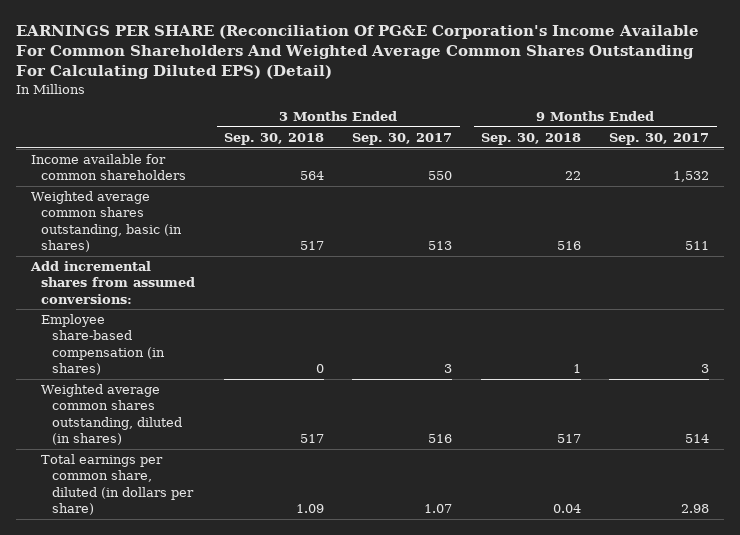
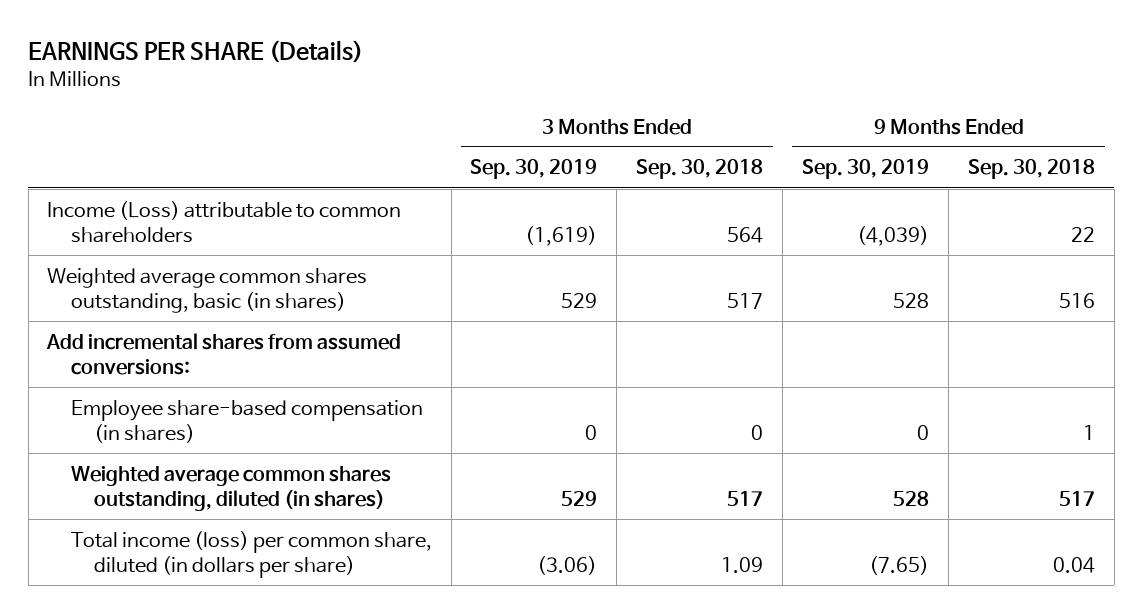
- EARNINGS PER SHARE (Reconciliation Of PG&E Corporation's Income Available For Common Shareholders And Weighted Average Common Shares Outstanding For Calculating Diluted EPS) (Detail)
+ EARNINGS PER SHARE (Details)
- | 3 Months Ended Sep. 30, 2018 | 3 Months Ended Sep. 30, 2017 | 9 Months Ended Sep. 30, 2018 | 9 Months Ended Sep. 30, 2017
+ | 3 Months Ended Sep. 30, 2019 | 3 Months Ended Sep. 30, 2018 | 9 Months Ended Sep. 30, 2019 | 9 Months Ended Sep. 30, 2018
- Income available for common shareholders | 564 | 550 | 22 | 1,532
+ Income (Loss) attributable to common shareholders | (1,619) | 564 | (4,039) | 22
- Total earnings per common share, diluted (in dollars per share) | 1.09 | 1.07 | 0.04 | 2.98
+ Total income (loss) per common share, diluted (in dollars per share) | (3.06) | 1.09 | (7.65) | 0.04

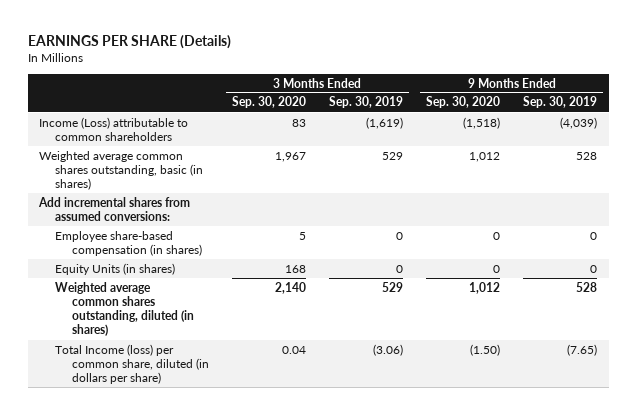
- | 3 Months Ended Sep. 30, 2019 | 3 Months Ended Sep. 30, 2018 | 9 Months Ended Sep. 30, 2019 | 9 Months Ended Sep. 30, 2018
+ | 3 Months Ended Sep. 30, 2020 | 3 Months Ended Sep. 30, 2019 | 9 Months Ended Sep. 30, 2020 | 9 Months Ended Sep. 30, 2019
+ Equity Units (in shares) | 168 | 0 | 0 | 0
- Total income (loss) per common share, diluted (in dollars per share) | (3.06) | 1.09 | (7.65) | 0.04
+ Total Income (loss) per common share, diluted (in dollars per share) | 0.04 | (3.06) | (1.50) | (7.65)

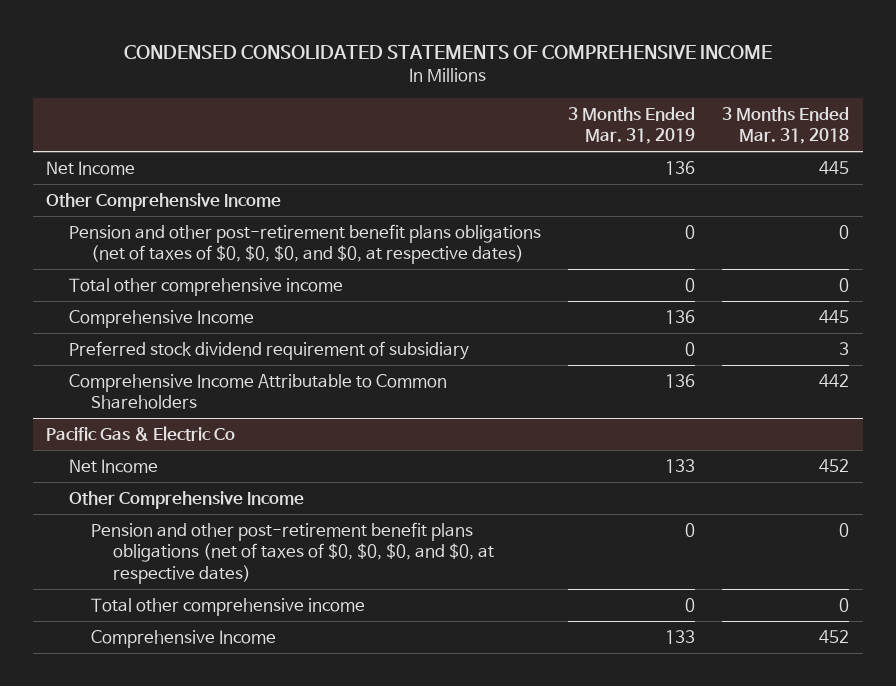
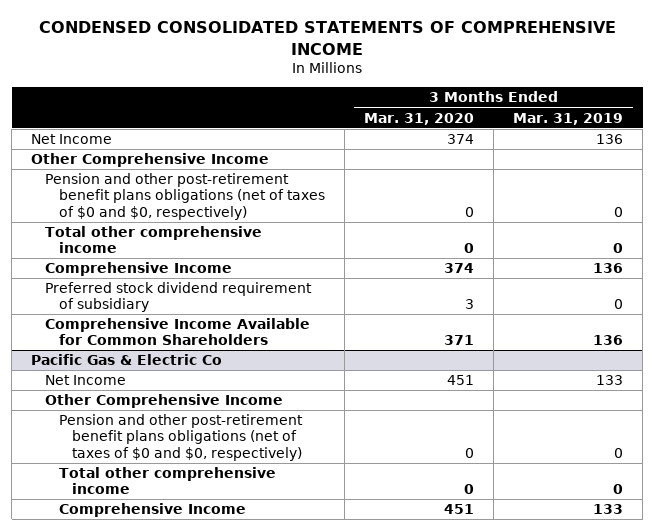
- | 3 Months Ended Mar. 31, 2019 | 3 Months Ended Mar. 31, 2018
+ | 3 Months Ended Mar. 31, 2020 | 3 Months Ended Mar. 31, 2019
- Pension and other post-retirement benefit plans obligations (net of taxes of $0, $0, $0, and $0, at respective dates) | 0 | 0
+ Pension and other post-retirement benefit plans obligations (net of taxes of $0 and $0, respectively) | 0 | 0
- Comprehensive Income Attributable to Common Shareholders | 136 | 442
+ Comprehensive Income Available for Common Shareholders | 371 | 136
@ Pacific Gas & Electric Co
- Pension and other post-retirement benefit plans obligations (net of taxes of $0, $0, $0, and $0, at respective dates) | 0 | 0
+ Pension and other post-retirement benefit plans obligations (net of taxes of $0 and $0, respectively) | 0 | 0

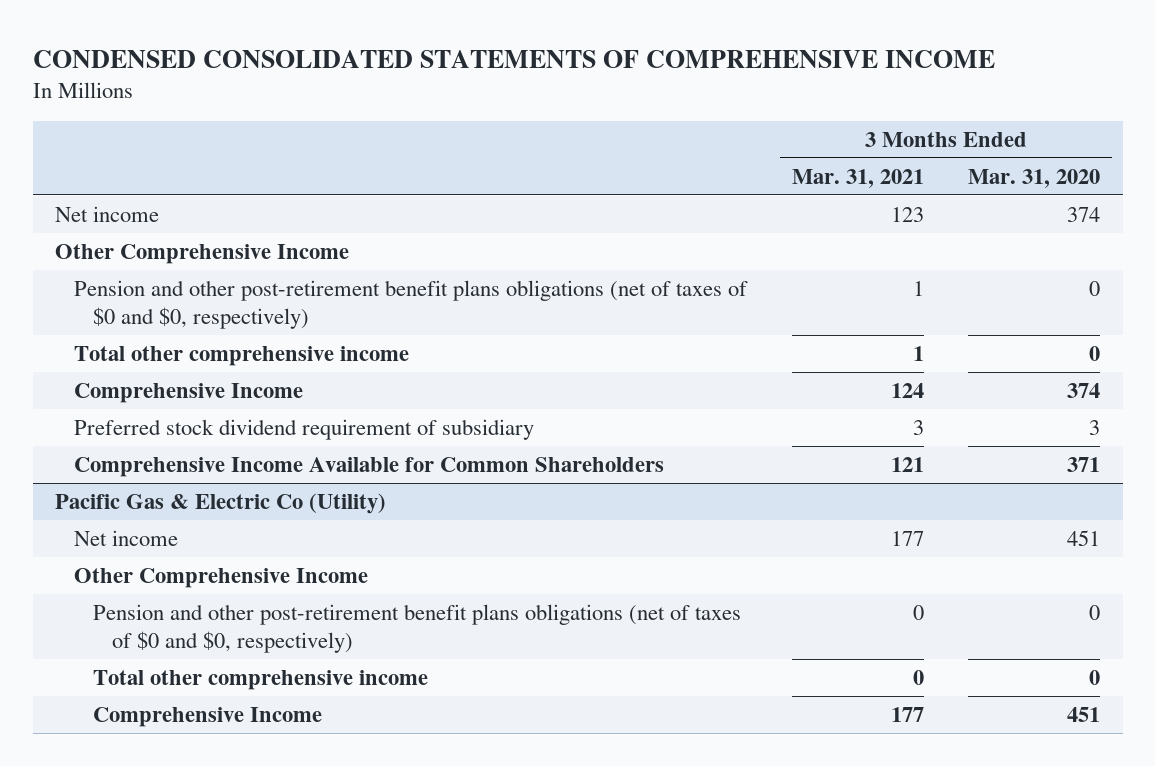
- | 3 Months Ended Mar. 31, 2020 | 3 Months Ended Mar. 31, 2019
+ | 3 Months Ended Mar. 31, 2021 | 3 Months Ended Mar. 31, 2020
- Net Income | 374 | 136
+ Net income | 123 | 374
- Pacific Gas & Electric Co
- Net Income | 451 | 133
+ Pacific Gas & Electric Co (Utility)
+ Net income | 177 | 451

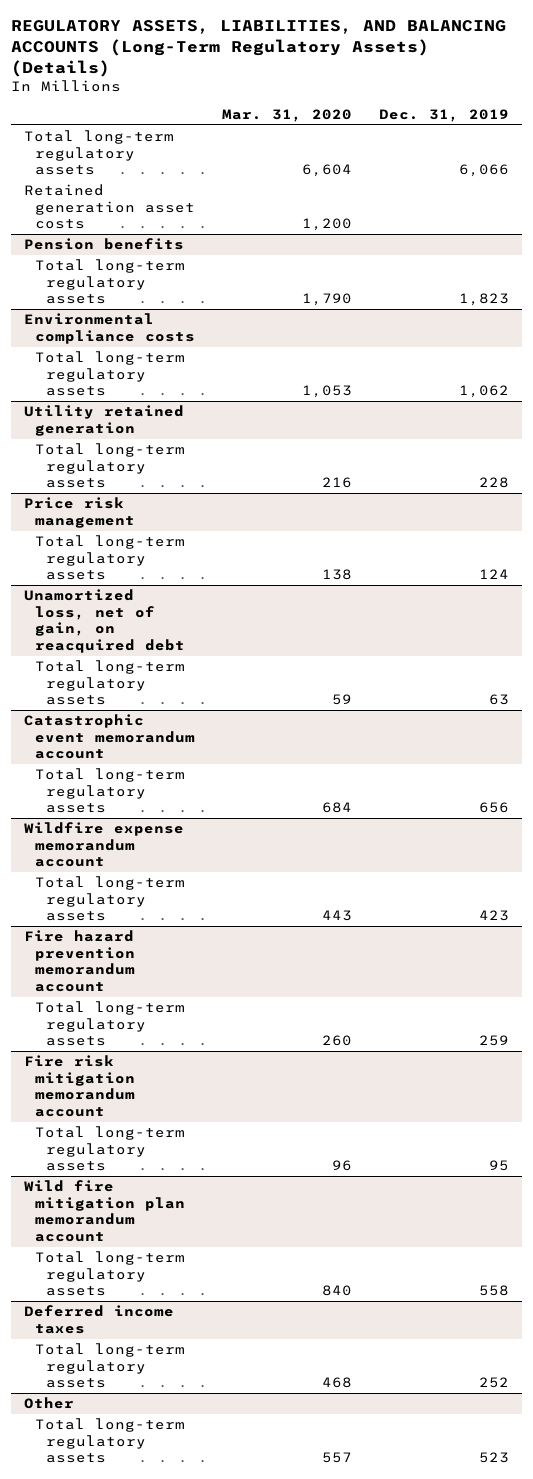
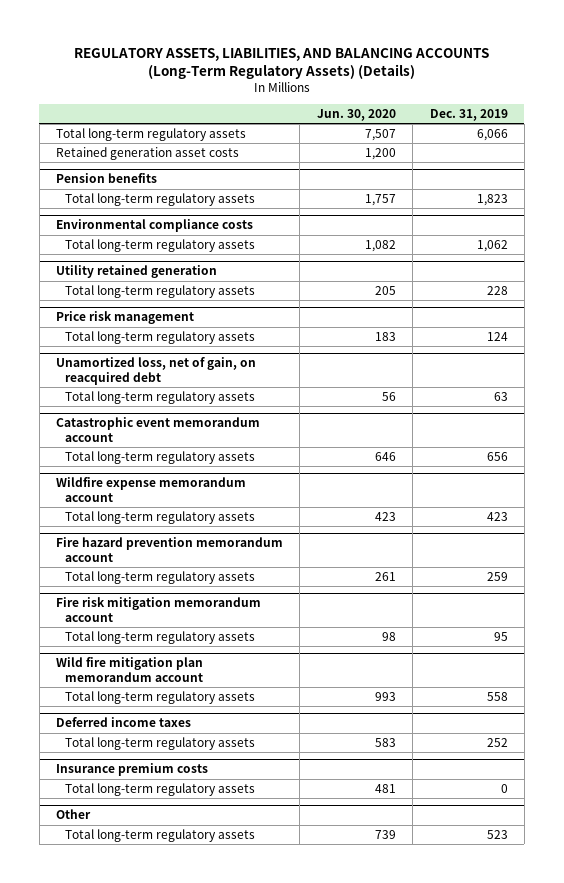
- | Mar. 31, 2020 | Dec. 31, 2019
+ | Jun. 30, 2020 | Dec. 31, 2019
+ Insurance premium costs
+ Total long-term regulatory assets | 481 | 0

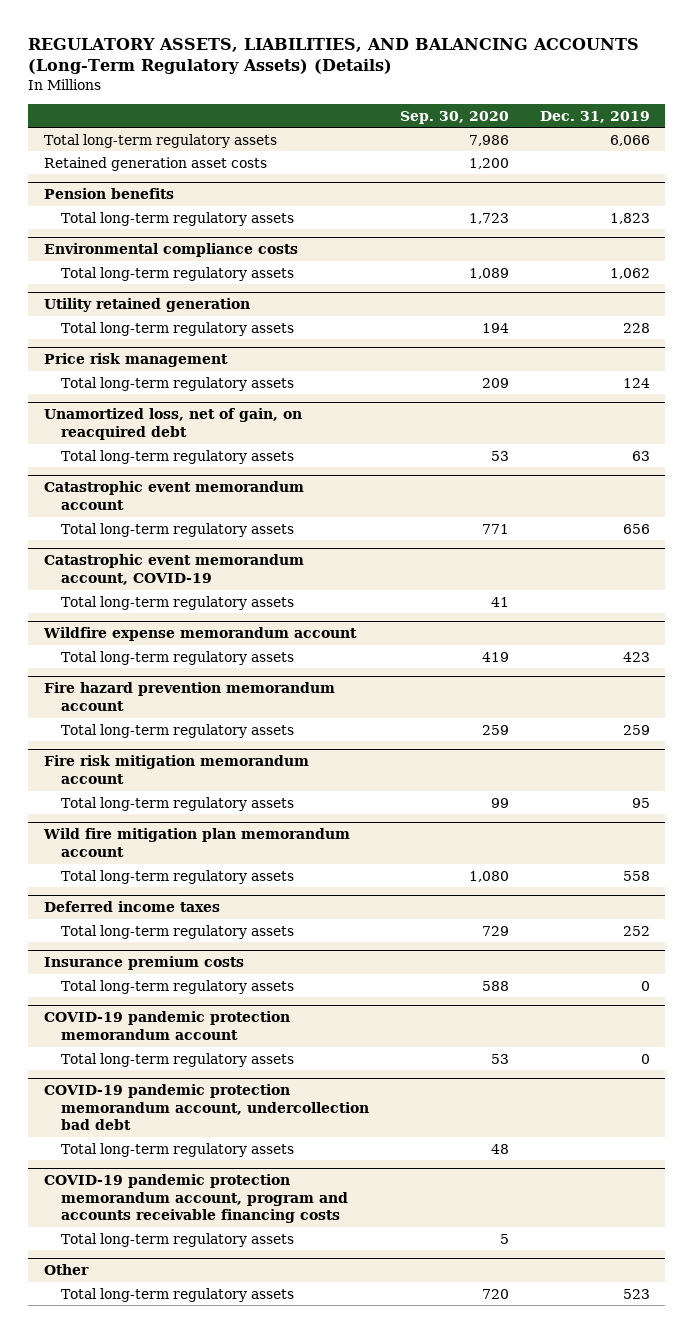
- | Jun. 30, 2020 | Dec. 31, 2019
+ | Sep. 30, 2020 | Dec. 31, 2019
+ Catastrophic event memorandum account, COVID-19
+ Total long-term regulatory assets | 41 |
+ COVID-19 pandemic protection memorandum account
+ Total long-term regulatory assets | 53 | 0
+ COVID-19 pandemic protection memorandum account, undercollection bad debt
+ Total long-term regulatory assets | 48 |
+ COVID-19 pandemic protection memorandum account, program and accounts receivable financing costs
+ Total long-term regulatory assets | 5 |

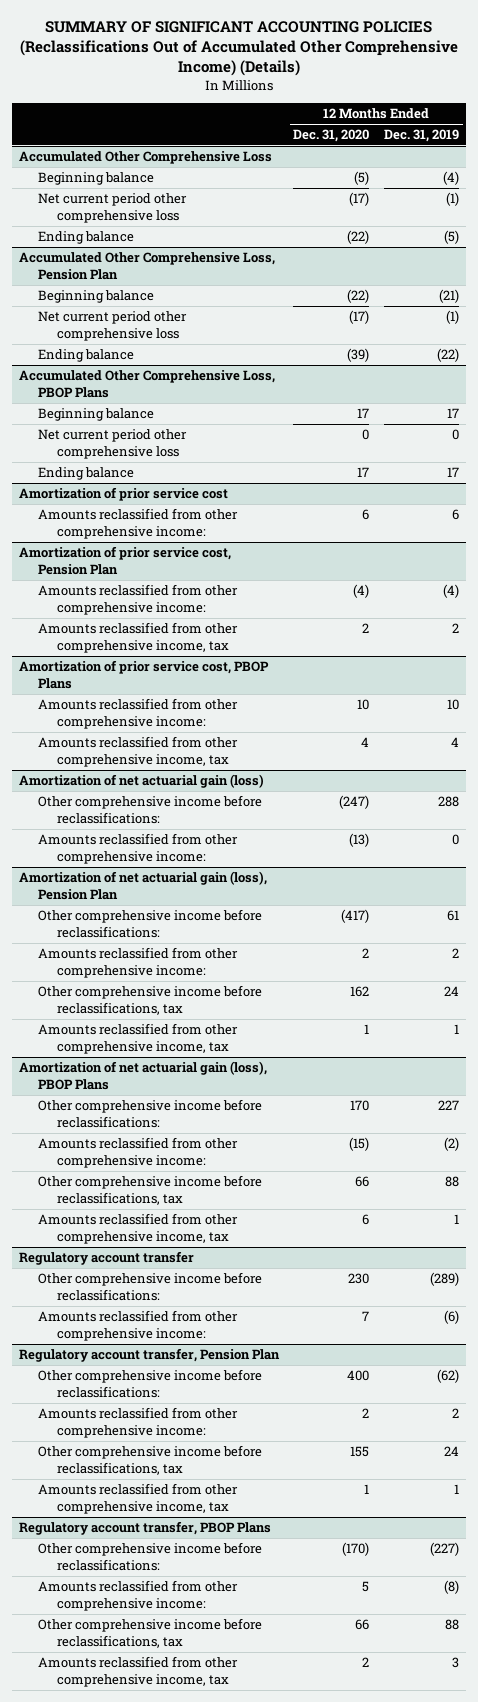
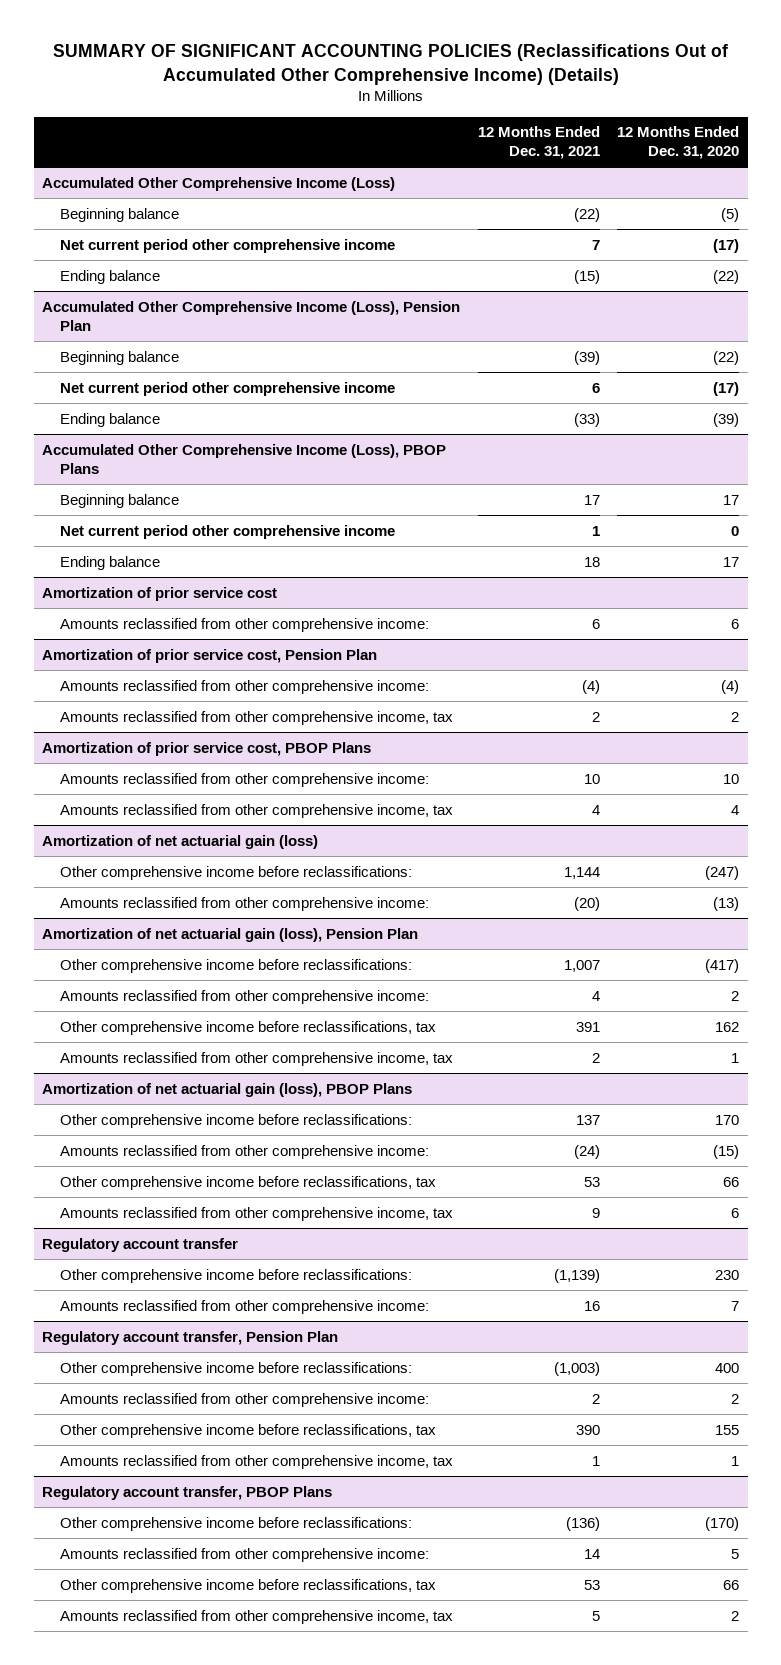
- | 12 Months Ended Dec. 31, 2020 | 12 Months Ended Dec. 31, 2019
+ | 12 Months Ended Dec. 31, 2021 | 12 Months Ended Dec. 31, 2020
- Accumulated Other Comprehensive Loss
+ Accumulated Other Comprehensive Income (Loss)
- Net current period other comprehensive loss | (17) | (1)
+ Net current period other comprehensive income | 7 | (17)
- Accumulated Other Comprehensive Loss, Pension Plan
+ Accumulated Other Comprehensive Income (Loss), Pension Plan
- Net current period other comprehensive loss | (17) | (1)
+ Net current period other comprehensive income | 6 | (17)
- Accumulated Other Comprehensive Loss, PBOP Plans
+ Accumulated Other Comprehensive Income (Loss), PBOP Plans
- Net current period other comprehensive loss | 0 | 0
+ Net current period other comprehensive income | 1 | 0

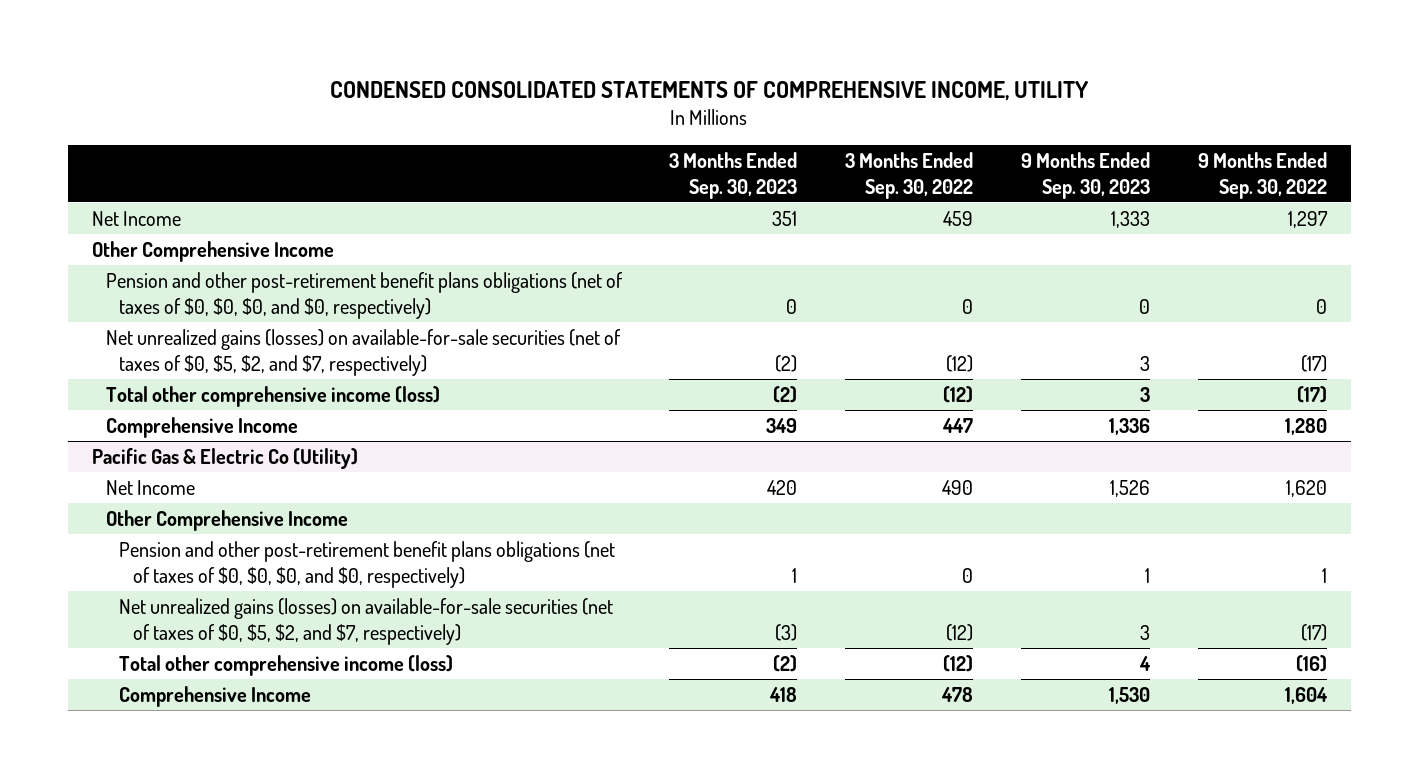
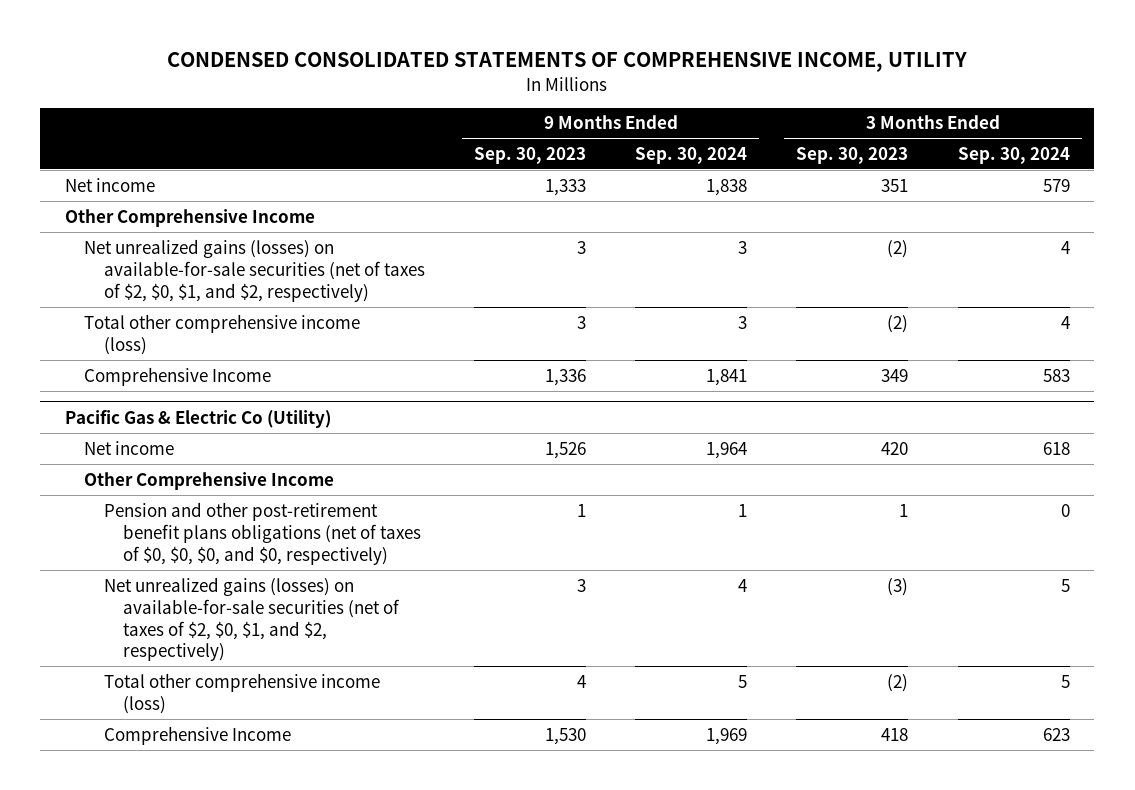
- | 3 Months Ended Sep. 30, 2023 | 3 Months Ended Sep. 30, 2022 | 9 Months Ended Sep. 30, 2023 | 9 Months Ended Sep. 30, 2022
+ | 9 Months Ended Sep. 30, 2023 | 9 Months Ended Sep. 30, 2024 | 3 Months Ended Sep. 30, 2023 | 3 Months Ended Sep. 30, 2024
- Net Income | 351 | 459 | 1,333 | 1,297
+ Net income | 1,333 | 1,838 | 351 | 579
- Pension and other post-retirement benefit plans obligations (net of taxes of $0, $0, $0, and $0, respectively) | 0 | 0 | 0 | 0
- Net unrealized gains (losses) on available-for-sale securities (net of taxes of $0, $5, $2, and $7, respectively) | (2) | (12) | 3 | (17)
+ Net unrealized gains (losses) on available-for-sale securities (net of taxes of $2, $0, $1, and $2, respectively) | 3 | 3 | (2) | 4
@ Pacific Gas & Electric Co (Utility)
- Net Income | 420 | 490 | 1,526 | 1,620
+ Net income | 1,526 | 1,964 | 420 | 618
- Net unrealized gains (losses) on available-for-sale securities (net of taxes of $0, $5, $2, and $7, respectively) | (3) | (12) | 3 | (17)
+ Net unrealized gains (losses) on available-for-sale securities (net of taxes of $2, $0, $1, and $2, respectively) | 3 | 4 | (3) | 5

